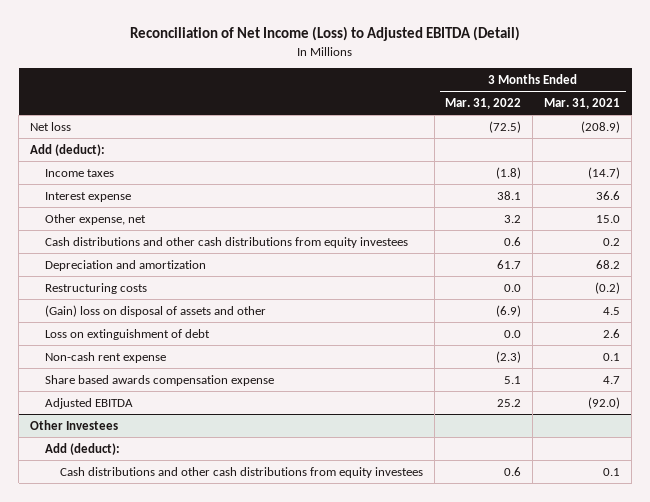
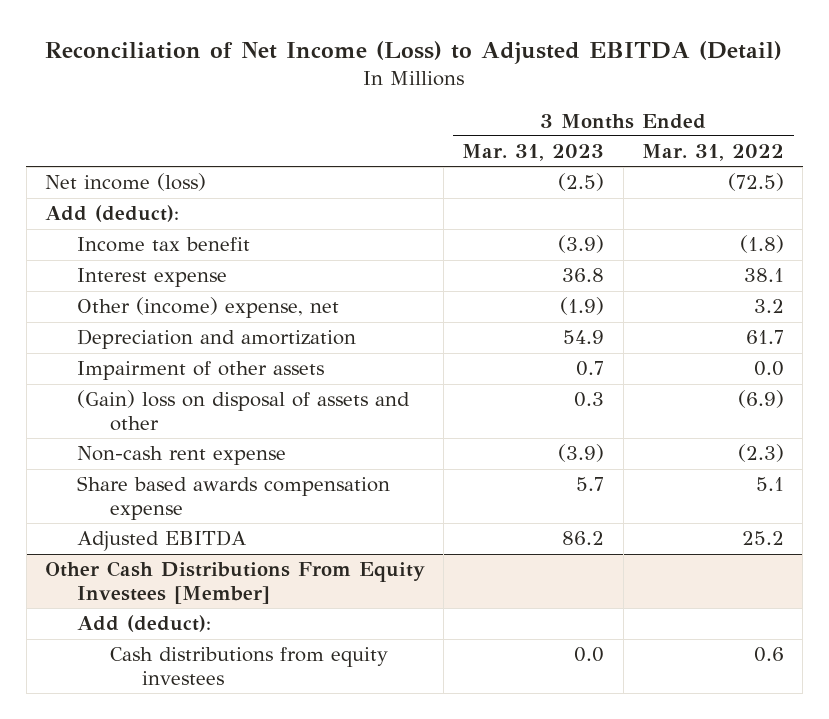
- | 3 Months Ended Mar. 31, 2022 | 3 Months Ended Mar. 31, 2021
+ | 3 Months Ended Mar. 31, 2023 | 3 Months Ended Mar. 31, 2022
- Net loss | (72.5) | (208.9)
+ Net income (loss) | (2.5) | (72.5)
- Income taxes | (1.8) | (14.7)
+ Income tax benefit | (3.9) | (1.8)
- Other expense, net | 3.2 | 15.0
- Cash distributions and other cash distributions from equity investees | 0.6 | 0.2
+ Other (income) expense, net | (1.9) | 3.2
- Restructuring costs | 0.0 | (0.2)
+ Impairment of other assets | 0.7 | 0.0
- Loss on extinguishment of debt | 0.0 | 2.6
- Other Investees
+ Other Cash Distributions From Equity Investees [Member]
- Cash distributions and other cash distributions from equity investees | 0.6 | 0.1
+ Cash distributions from equity investees | 0.0 | 0.6

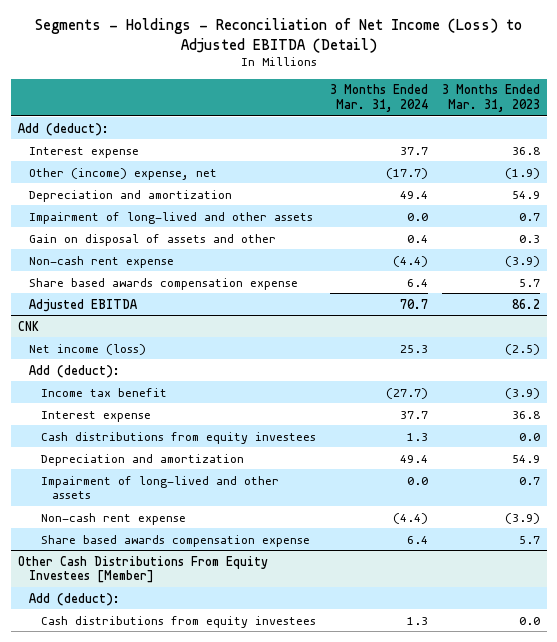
- Reconciliation of Net Income (Loss) to Adjusted EBITDA (Detail)
+ Segments - Holdings - Reconciliation of Net Income (Loss) to Adjusted EBITDA (Detail)
- | 3 Months Ended Mar. 31, 2023 | 3 Months Ended Mar. 31, 2022
+ | 3 Months Ended Mar. 31, 2024 | 3 Months Ended Mar. 31, 2023
- Net income (loss) | (2.5) | (72.5)
- Income tax benefit | (3.9) | (1.8)
- Impairment of other assets | 0.7 | 0.0
- (Gain) loss on disposal of assets and other | 0.3 | (6.9)
+ Impairment of long-lived and other assets | 0.0 | 0.7
+ Gain on disposal of assets and other | 0.4 | 0.3
+ CNK
+ Net income (loss) | 25.3 | (2.5)
+ Add (deduct):
+ Income tax benefit | (27.7) | (3.9)
+ Interest expense | 37.7 | 36.8
+ Cash distributions from equity investees | 1.3 | 0.0
+ Depreciation and amortization | 49.4 | 54.9
+ Impairment of long-lived and other assets | 0.0 | 0.7
+ Non-cash rent expense | (4.4) | (3.9)
+ Share based awards compensation expense | 6.4 | 5.7

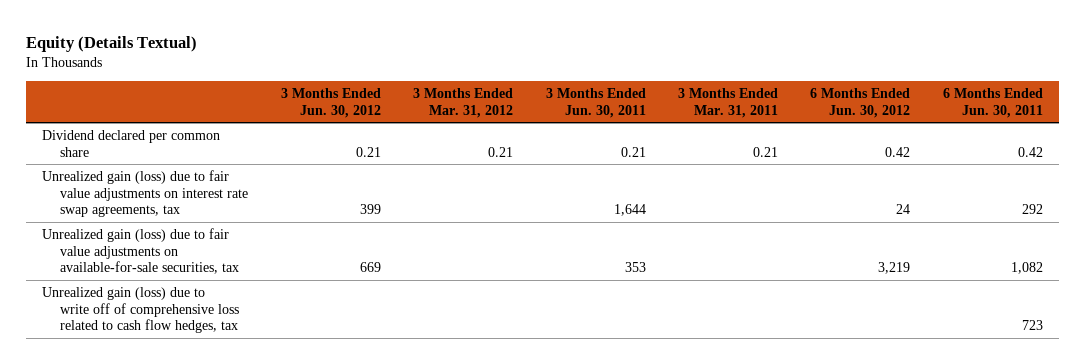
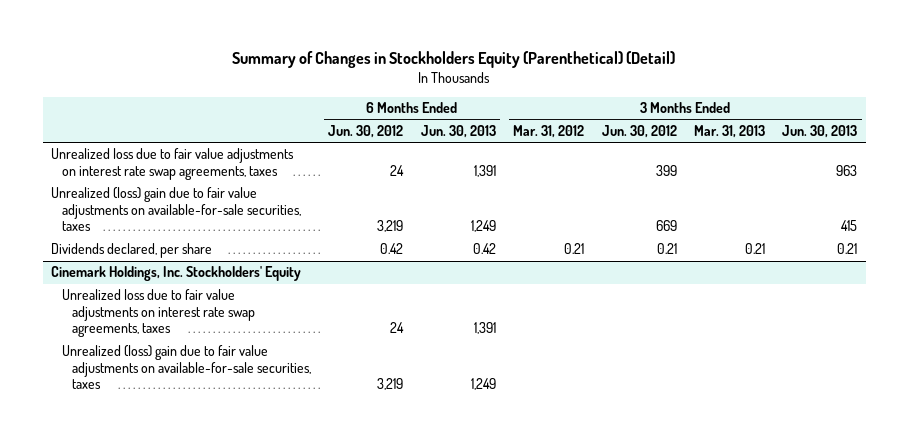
- Equity (Details Textual)
+ Summary of Changes in Stockholders Equity (Parenthetical) (Detail)
- | 3 Months Ended Jun. 30, 2012 | 3 Months Ended Mar. 31, 2012 | 3 Months Ended Jun. 30, 2011 | 3 Months Ended Mar. 31, 2011 | 6 Months Ended Jun. 30, 2012 | 6 Months Ended Jun. 30, 2011
+ | 6 Months Ended Jun. 30, 2012 | 6 Months Ended Jun. 30, 2013 | 3 Months Ended Mar. 31, 2012 | 3 Months Ended Jun. 30, 2012 | 3 Months Ended Mar. 31, 2013 | 3 Months Ended Jun. 30, 2013
- Dividend declared per common share | 0.21 | 0.21 | 0.21 | 0.21 | 0.42 | 0.42
- Unrealized gain (loss) due to fair value adjustments on interest rate swap agreements, tax | 399 | | 1,644 | | 24 | 292
- Unrealized gain (loss) due to fair value adjustments on available-for-sale securities, tax | 669 | | 353 | | 3,219 | 1,082
- Unrealized gain (loss) due to write off of comprehensive loss related to cash flow hedges, tax | | | | | | 723
+ Unrealized loss due to fair value adjustments on interest rate swap agreements, taxes | 24 | 1,391 | | 399 | | 963
+ Unrealized (loss) gain due to fair value adjustments on available-for-sale securities, taxes | 3,219 | 1,249 | | 669 | | 415
+ Dividends declared, per share | 0.42 | 0.42 | 0.21 | 0.21 | 0.21 | 0.21
+ Cinemark Holdings, Inc. Stockholders' Equity
+ Unrealized loss due to fair value adjustments on interest rate swap agreements, taxes | 24 | 1,391 | | | |
+ Unrealized (loss) gain due to fair value adjustments on available-for-sale securities, taxes | 3,219 | 1,249 | | | |

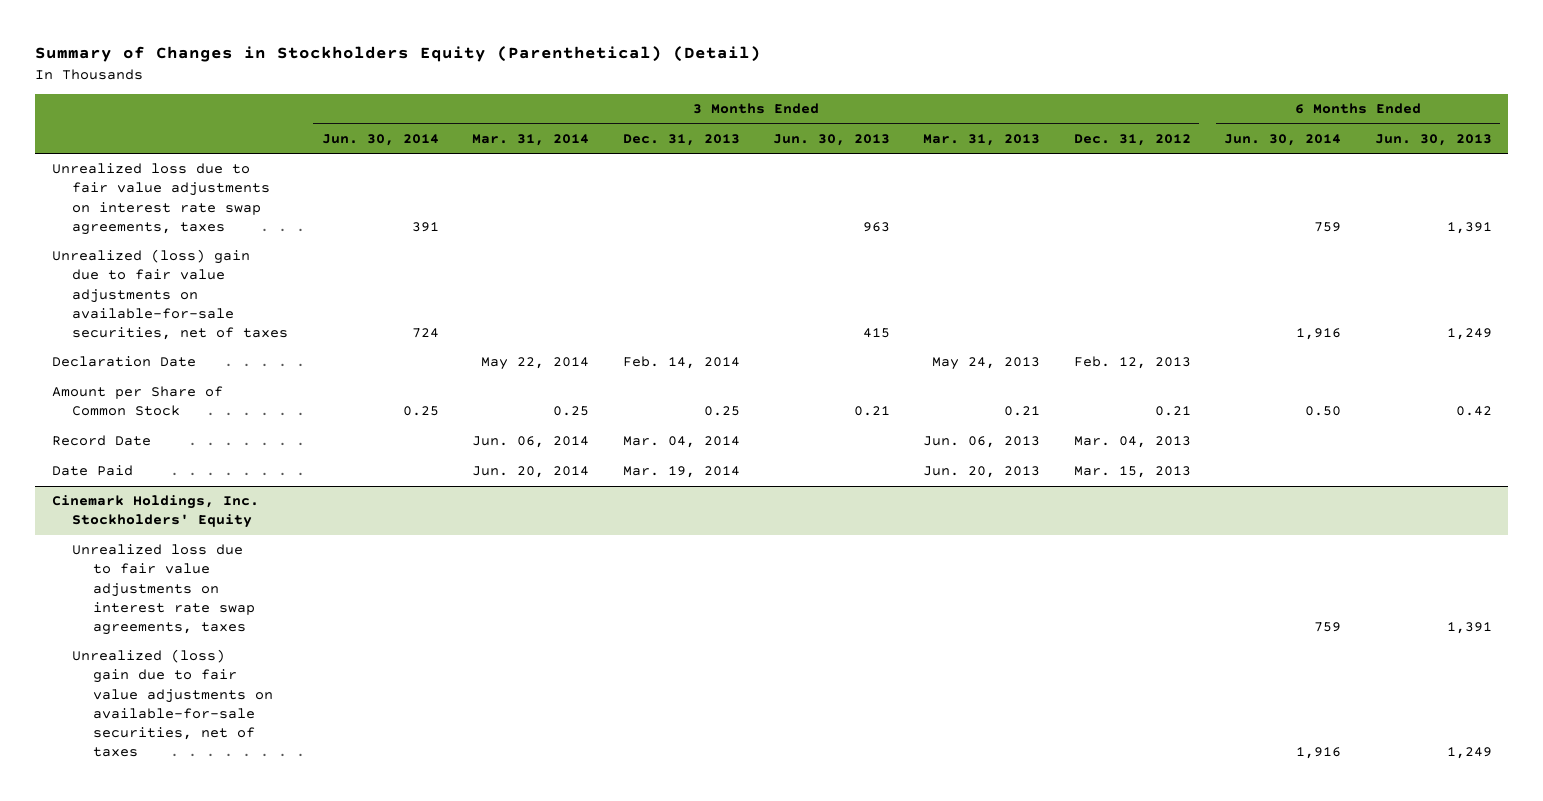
- | 6 Months Ended Jun. 30, 2012 | 6 Months Ended Jun. 30, 2013 | 3 Months Ended Mar. 31, 2012 | 3 Months Ended Jun. 30, 2012 | 3 Months Ended Mar. 31, 2013 | 3 Months Ended Jun. 30, 2013
+ | 3 Months Ended Jun. 30, 2014 | 3 Months Ended Mar. 31, 2014 | 3 Months Ended Dec. 31, 2013 | 3 Months Ended Jun. 30, 2013 | 3 Months Ended Mar. 31, 2013 | 3 Months Ended Dec. 31, 2012 | 6 Months Ended Jun. 30, 2014 | 6 Months Ended Jun. 30, 2013
- Unrealized (loss) gain due to fair value adjustments on available-for-sale securities, taxes | 3,219 | 1,249 | | 669 | | 415
- Dividends declared, per share | 0.42 | 0.42 | 0.21 | 0.21 | 0.21 | 0.21
+ Unrealized (loss) gain due to fair value adjustments on available-for-sale securities, net of taxes | 724 | | | 415 | | | 1,916 | 1,249
+ Declaration Date | | May 22, 2014 | Feb. 14, 2014 | | May 24, 2013 | Feb. 12, 2013 | |
+ Amount per Share of Common Stock | 0.25 | 0.25 | 0.25 | 0.21 | 0.21 | 0.21 | 0.50 | 0.42
+ Record Date | | Jun. 06, 2014 | Mar. 04, 2014 | | Jun. 06, 2013 | Mar. 04, 2013 | |
+ Date Paid | | Jun. 20, 2014 | Mar. 19, 2014 | | Jun. 20, 2013 | Mar. 15, 2013 | |
@ Cinemark Holdings, Inc. Stockholders' Equity
- Unrealized (loss) gain due to fair value adjustments on available-for-sale securities, taxes | 3,219 | 1,249 | | | |
+ Unrealized (loss) gain due to fair value adjustments on available-for-sale securities, net of taxes | | | | | | | 1,916 | 1,249

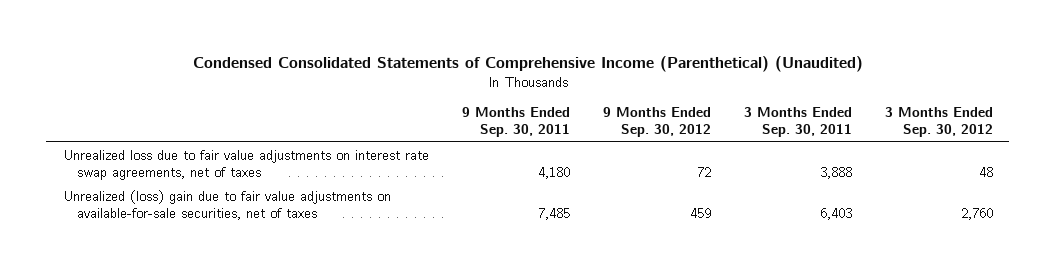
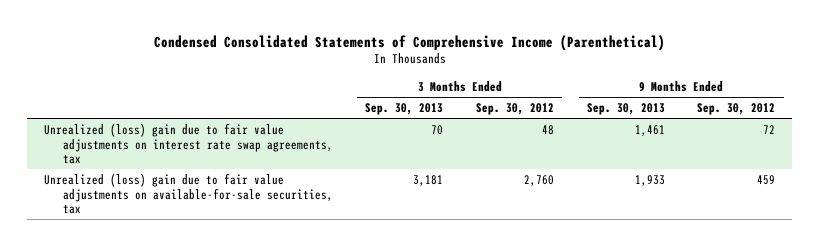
- Condensed Consolidated Statements of Comprehensive Income (Parenthetical) (Unaudited)
+ Condensed Consolidated Statements of Comprehensive Income (Parenthetical)
- | 9 Months Ended Sep. 30, 2011 | 9 Months Ended Sep. 30, 2012 | 3 Months Ended Sep. 30, 2011 | 3 Months Ended Sep. 30, 2012
+ | 3 Months Ended Sep. 30, 2013 | 3 Months Ended Sep. 30, 2012 | 9 Months Ended Sep. 30, 2013 | 9 Months Ended Sep. 30, 2012
- Unrealized loss due to fair value adjustments on interest rate swap agreements, net of taxes | 4,180 | 72 | 3,888 | 48
- Unrealized (loss) gain due to fair value adjustments on available-for-sale securities, net of taxes | 7,485 | 459 | 6,403 | 2,760
+ Unrealized (loss) gain due to fair value adjustments on interest rate swap agreements, tax | 70 | 48 | 1,461 | 72
+ Unrealized (loss) gain due to fair value adjustments on available-for-sale securities, tax | 3,181 | 2,760 | 1,933 | 459

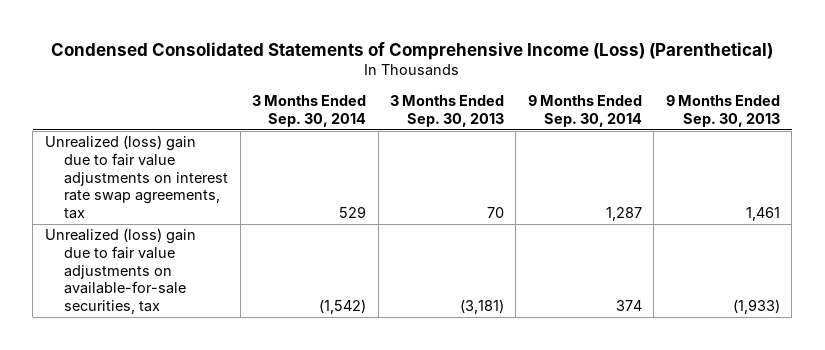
- Condensed Consolidated Statements of Comprehensive Income (Parenthetical)
+ Condensed Consolidated Statements of Comprehensive Income (Loss) (Parenthetical)
- | 3 Months Ended Sep. 30, 2013 | 3 Months Ended Sep. 30, 2012 | 9 Months Ended Sep. 30, 2013 | 9 Months Ended Sep. 30, 2012
+ | 3 Months Ended Sep. 30, 2014 | 3 Months Ended Sep. 30, 2013 | 9 Months Ended Sep. 30, 2014 | 9 Months Ended Sep. 30, 2013
- Unrealized (loss) gain due to fair value adjustments on available-for-sale securities, tax | 3,181 | 2,760 | 1,933 | 459
+ Unrealized (loss) gain due to fair value adjustments on available-for-sale securities, tax | (1,542) | (3,181) | 374 | (1,933)

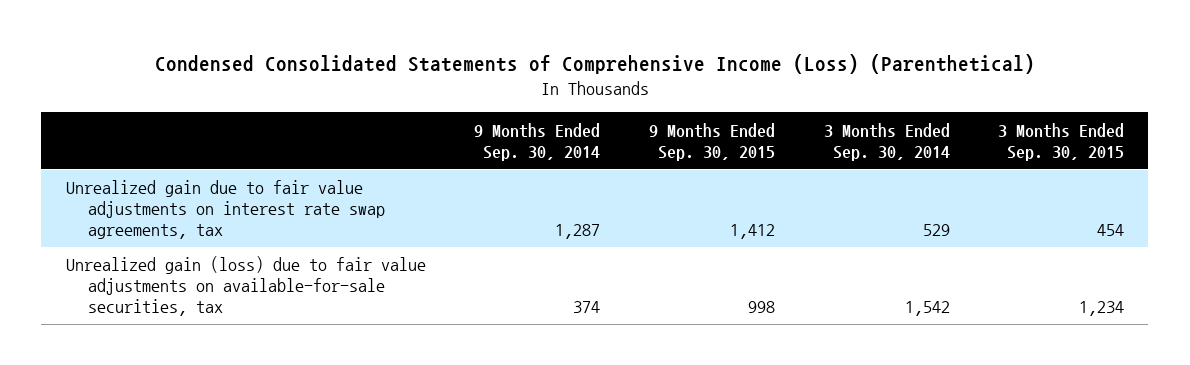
- | 3 Months Ended Sep. 30, 2014 | 3 Months Ended Sep. 30, 2013 | 9 Months Ended Sep. 30, 2014 | 9 Months Ended Sep. 30, 2013
+ | 9 Months Ended Sep. 30, 2014 | 9 Months Ended Sep. 30, 2015 | 3 Months Ended Sep. 30, 2014 | 3 Months Ended Sep. 30, 2015
- Unrealized (loss) gain due to fair value adjustments on interest rate swap agreements, tax | 529 | 70 | 1,287 | 1,461
- Unrealized (loss) gain due to fair value adjustments on available-for-sale securities, tax | (1,542) | (3,181) | 374 | (1,933)
+ Unrealized gain due to fair value adjustments on interest rate swap agreements, tax | 1,287 | 1,412 | 529 | 454
+ Unrealized gain (loss) due to fair value adjustments on available-for-sale securities, tax | 374 | 998 | 1,542 | 1,234

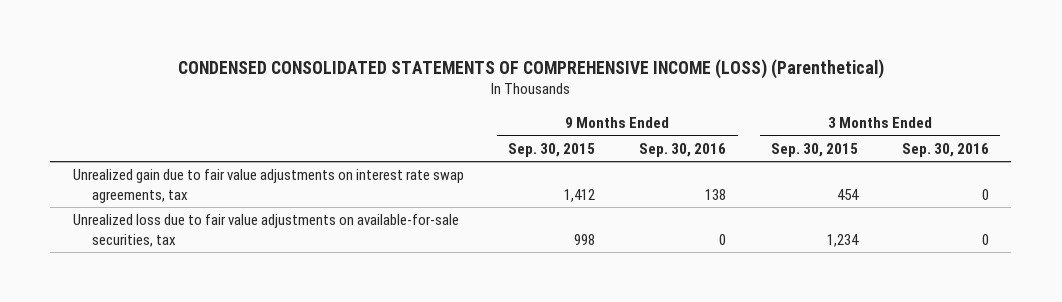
- Condensed Consolidated Statements of Comprehensive Income (Loss) (Parenthetical)
+ CONDENSED CONSOLIDATED STATEMENTS OF COMPREHENSIVE INCOME (LOSS) (Parenthetical)
- | 9 Months Ended Sep. 30, 2014 | 9 Months Ended Sep. 30, 2015 | 3 Months Ended Sep. 30, 2014 | 3 Months Ended Sep. 30, 2015
+ | 9 Months Ended Sep. 30, 2015 | 9 Months Ended Sep. 30, 2016 | 3 Months Ended Sep. 30, 2015 | 3 Months Ended Sep. 30, 2016
- Unrealized gain (loss) due to fair value adjustments on available-for-sale securities, tax | 374 | 998 | 1,542 | 1,234
+ Unrealized loss due to fair value adjustments on available-for-sale securities, tax | 998 | 0 | 1,234 | 0

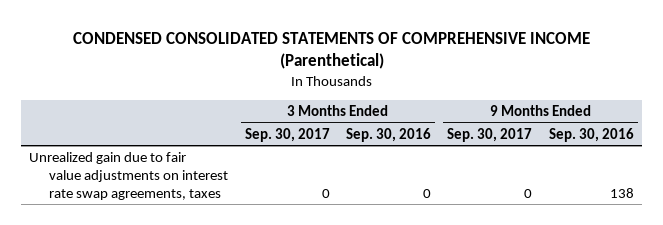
- CONDENSED CONSOLIDATED STATEMENTS OF COMPREHENSIVE INCOME (LOSS) (Parenthetical)
+ CONDENSED CONSOLIDATED STATEMENTS OF COMPREHENSIVE INCOME (Parenthetical)
- | 9 Months Ended Sep. 30, 2015 | 9 Months Ended Sep. 30, 2016 | 3 Months Ended Sep. 30, 2015 | 3 Months Ended Sep. 30, 2016
+ | 3 Months Ended Sep. 30, 2017 | 3 Months Ended Sep. 30, 2016 | 9 Months Ended Sep. 30, 2017 | 9 Months Ended Sep. 30, 2016
- Unrealized gain due to fair value adjustments on interest rate swap agreements, tax | 1,412 | 138 | 454 | 0
- Unrealized loss due to fair value adjustments on available-for-sale securities, tax | 998 | 0 | 1,234 | 0
+ Unrealized gain due to fair value adjustments on interest rate swap agreements, taxes | 0 | 0 | 0 | 138

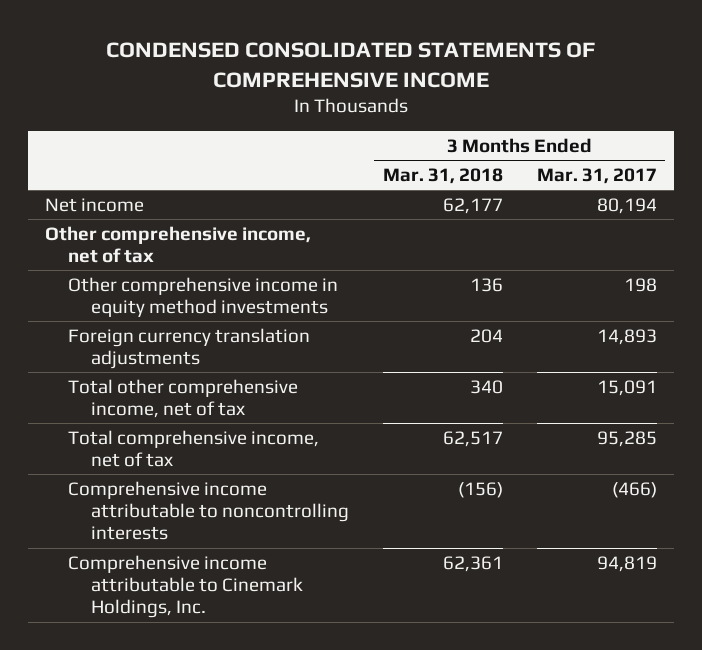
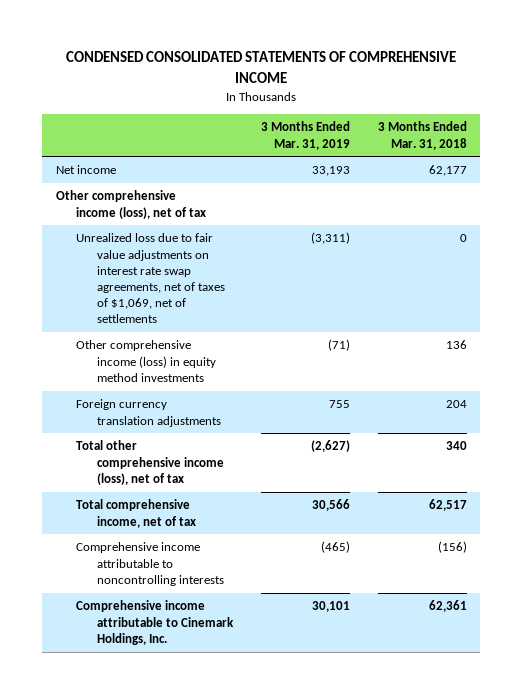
- | 3 Months Ended Mar. 31, 2018 | 3 Months Ended Mar. 31, 2017
+ | 3 Months Ended Mar. 31, 2019 | 3 Months Ended Mar. 31, 2018
- Other comprehensive income, net of tax
- Other comprehensive income in equity method investments | 136 | 198
+ Other comprehensive income (loss), net of tax
+ Unrealized loss due to fair value adjustments on interest rate swap agreements, net of taxes of $1,069, net of settlements | (3,311) | 0
+ Other comprehensive income (loss) in equity method investments | (71) | 136
- Total other comprehensive income, net of tax | 340 | 15,091
+ Total other comprehensive income (loss), net of tax | (2,627) | 340

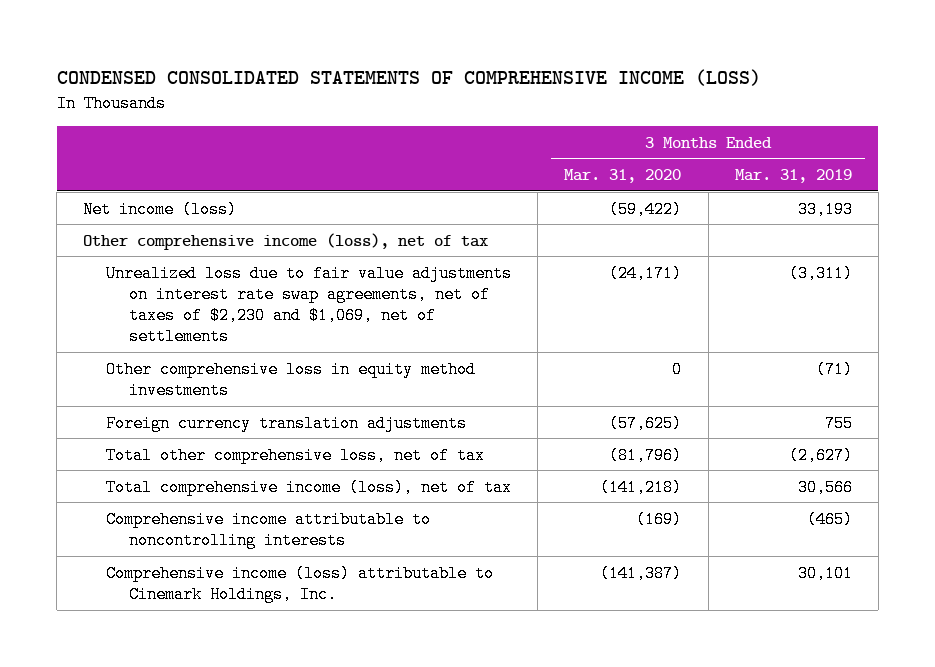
- CONDENSED CONSOLIDATED STATEMENTS OF COMPREHENSIVE INCOME
+ CONDENSED CONSOLIDATED STATEMENTS OF COMPREHENSIVE INCOME (LOSS)
- | 3 Months Ended Mar. 31, 2019 | 3 Months Ended Mar. 31, 2018
+ | 3 Months Ended Mar. 31, 2020 | 3 Months Ended Mar. 31, 2019
- Net income | 33,193 | 62,177
+ Net income (loss) | (59,422) | 33,193
- Unrealized loss due to fair value adjustments on interest rate swap agreements, net of taxes of $1,069, net of settlements | (3,311) | 0
- Other comprehensive income (loss) in equity method investments | (71) | 136
+ Unrealized loss due to fair value adjustments on interest rate swap agreements, net of taxes of $2,230 and $1,069, net of settlements | (24,171) | (3,311)
+ Other comprehensive loss in equity method investments | 0 | (71)
- Total other comprehensive income (loss), net of tax | (2,627) | 340
- Total comprehensive income, net of tax | 30,566 | 62,517
+ Total other comprehensive loss, net of tax | (81,796) | (2,627)
+ Total comprehensive income (loss), net of tax | (141,218) | 30,566
- Comprehensive income attributable to Cinemark Holdings, Inc. | 30,101 | 62,361
+ Comprehensive income (loss) attributable to Cinemark Holdings, Inc. | (141,387) | 30,101

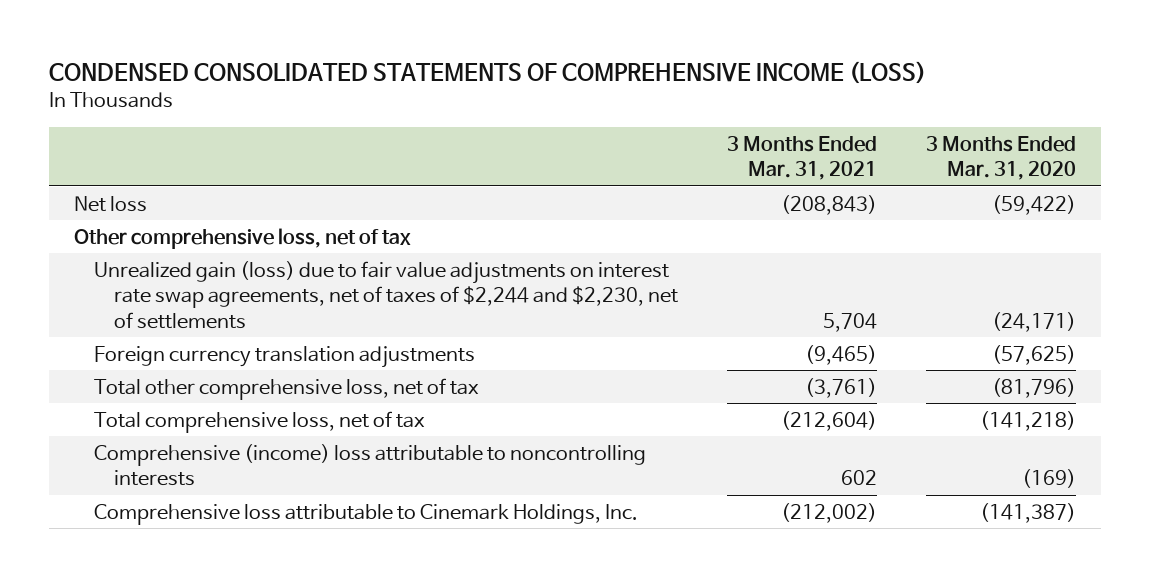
- | 3 Months Ended Mar. 31, 2020 | 3 Months Ended Mar. 31, 2019
+ | 3 Months Ended Mar. 31, 2021 | 3 Months Ended Mar. 31, 2020
- Net income (loss) | (59,422) | 33,193
- Other comprehensive income (loss), net of tax
- Unrealized loss due to fair value adjustments on interest rate swap agreements, net of taxes of $2,230 and $1,069, net of settlements | (24,171) | (3,311)
- Other comprehensive loss in equity method investments | 0 | (71)
+ Net loss | (208,843) | (59,422)
+ Other comprehensive loss, net of tax
+ Unrealized gain (loss) due to fair value adjustments on interest rate swap agreements, net of taxes of $2,244 and $2,230, net of settlements | 5,704 | (24,171)
- Total comprehensive income (loss), net of tax | (141,218) | 30,566
- Comprehensive income attributable to noncontrolling interests | (169) | (465)
- Comprehensive income (loss) attributable to Cinemark Holdings, Inc. | (141,387) | 30,101
+ Total comprehensive loss, net of tax | (212,604) | (141,218)
+ Comprehensive (income) loss attributable to noncontrolling interests | 602 | (169)
+ Comprehensive loss attributable to Cinemark Holdings, Inc. | (212,002) | (141,387)

